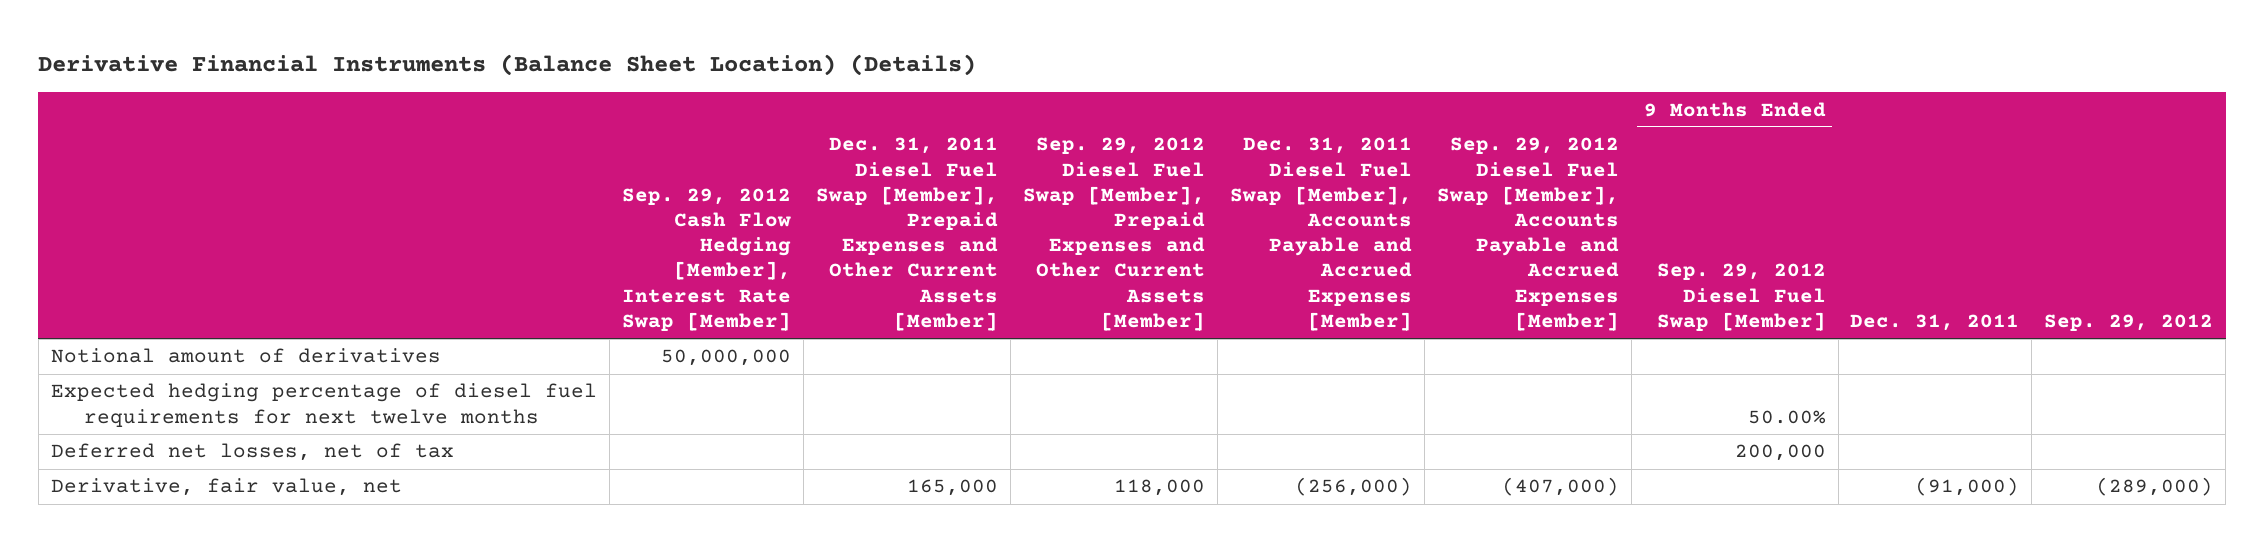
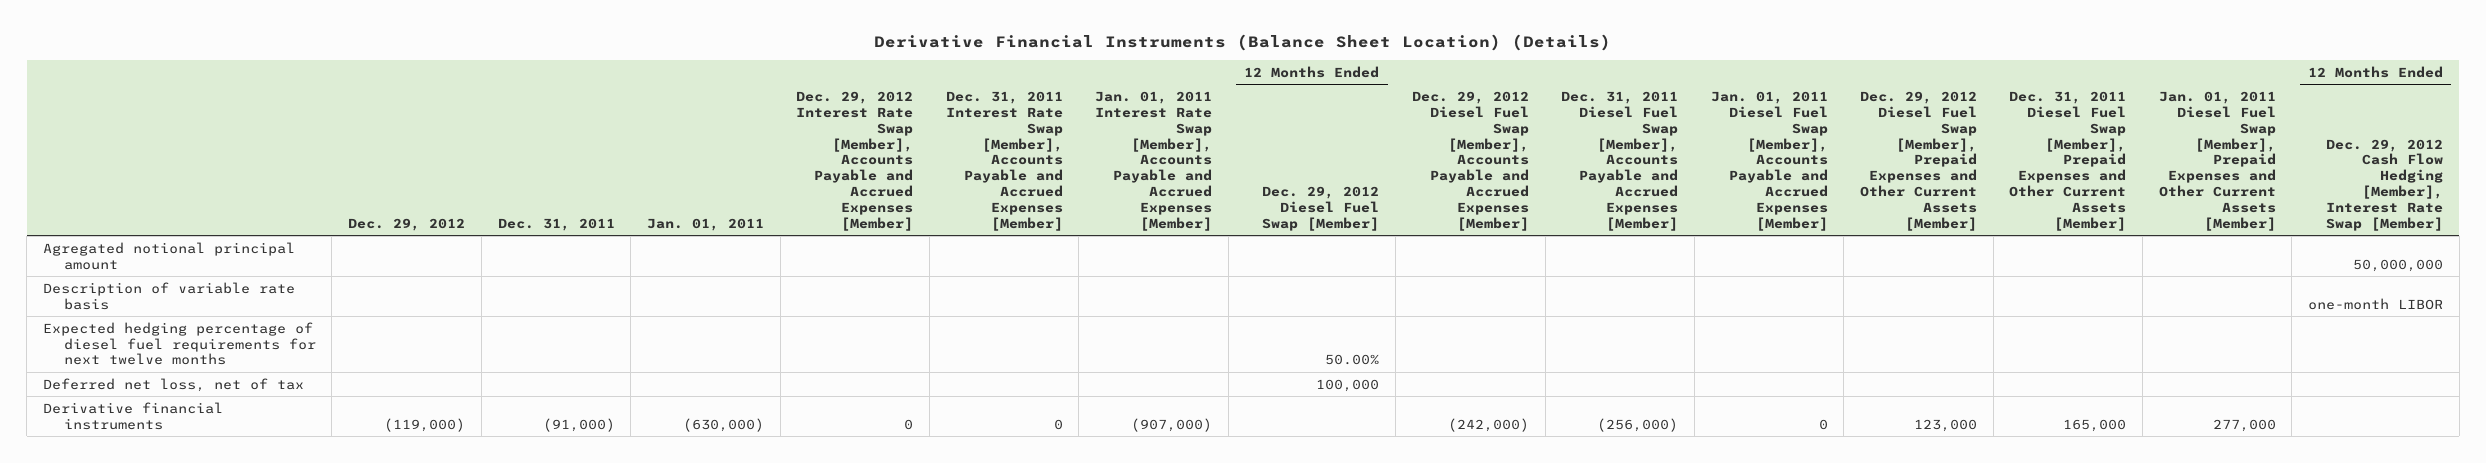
- | Sep. 29, 2012 Cash Flow Hedging [Member], Interest Rate Swap [Member] | Dec. 31, 2011 Diesel Fuel Swap [Member], Prepaid Expenses and Other Current Assets [Member] | Sep. 29, 2012 Diesel Fuel Swap [Member], Prepaid Expenses and Other Current Assets [Member] | Dec. 31, 2011 Diesel Fuel Swap [Member], Accounts Payable and Accrued Expenses [Member] | Sep. 29, 2012 Diesel Fuel Swap [Member], Accounts Payable and Accrued Expenses [Member] | 9 Months Ended Sep. 29, 2012 Diesel Fuel Swap [Member] | Dec. 31, 2011 | Sep. 29, 2012
+ | Dec. 29, 2012 | Dec. 31, 2011 | Jan. 01, 2011 | Dec. 29, 2012 Interest Rate Swap [Member], Accounts Payable and Accrued Expenses [Member] | Dec. 31, 2011 Interest Rate Swap [Member], Accounts Payable and Accrued Expenses [Member] | Jan. 01, 2011 Interest Rate Swap [Member], Accounts Payable and Accrued Expenses [Member] | 12 Months Ended Dec. 29, 2012 Diesel Fuel Swap [Member] | Dec. 29, 2012 Diesel Fuel Swap [Member], Accounts Payable and Accrued Expenses [Member] | Dec. 31, 2011 Diesel Fuel Swap [Member], Accounts Payable and Accrued Expenses [Member] | Jan. 01, 2011 Diesel Fuel Swap [Member], Accounts Payable and Accrued Expenses [Member] | Dec. 29, 2012 Diesel Fuel Swap [Member], Prepaid Expenses and Other Current Assets [Member] | Dec. 31, 2011 Diesel Fuel Swap [Member], Prepaid Expenses and Other Current Assets [Member] | Jan. 01, 2011 Diesel Fuel Swap [Member], Prepaid Expenses and Other Current Assets [Member] | 12 Months Ended Dec. 29, 2012 Cash Flow Hedging [Member], Interest Rate Swap [Member]
- Notional amount of derivatives | 50,000,000 | | | | | | |
+ Agregated notional principal amount | | | | | | | | | | | | | | 50,000,000
+ Description of variable rate basis | | | | | | | | | | | | | | one-month LIBOR
- Deferred net losses, net of tax | | | | | | 200,000 | |
- Derivative, fair value, net | | 165,000 | 118,000 | (256,000) | (407,000) | | (91,000) | (289,000)
+ Deferred net loss, net of tax | | | | | | | 100,000 | | | | | | |
+ Derivative financial instruments | (119,000) | (91,000) | (630,000) | 0 | 0 | (907,000) | | (242,000) | (256,000) | 0 | 123,000 | 165,000 | 277,000 |

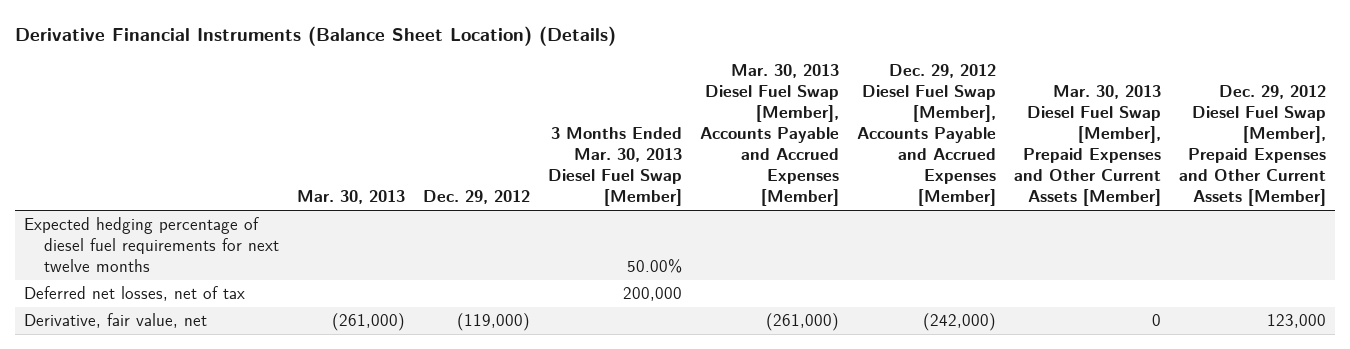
- | Dec. 29, 2012 | Dec. 31, 2011 | Jan. 01, 2011 | Dec. 29, 2012 Interest Rate Swap [Member], Accounts Payable and Accrued Expenses [Member] | Dec. 31, 2011 Interest Rate Swap [Member], Accounts Payable and Accrued Expenses [Member] | Jan. 01, 2011 Interest Rate Swap [Member], Accounts Payable and Accrued Expenses [Member] | 12 Months Ended Dec. 29, 2012 Diesel Fuel Swap [Member] | Dec. 29, 2012 Diesel Fuel Swap [Member], Accounts Payable and Accrued Expenses [Member] | Dec. 31, 2011 Diesel Fuel Swap [Member], Accounts Payable and Accrued Expenses [Member] | Jan. 01, 2011 Diesel Fuel Swap [Member], Accounts Payable and Accrued Expenses [Member] | Dec. 29, 2012 Diesel Fuel Swap [Member], Prepaid Expenses and Other Current Assets [Member] | Dec. 31, 2011 Diesel Fuel Swap [Member], Prepaid Expenses and Other Current Assets [Member] | Jan. 01, 2011 Diesel Fuel Swap [Member], Prepaid Expenses and Other Current Assets [Member] | 12 Months Ended Dec. 29, 2012 Cash Flow Hedging [Member], Interest Rate Swap [Member]
+ | Mar. 30, 2013 | Dec. 29, 2012 | 3 Months Ended Mar. 30, 2013 Diesel Fuel Swap [Member] | Mar. 30, 2013 Diesel Fuel Swap [Member], Accounts Payable and Accrued Expenses [Member] | Dec. 29, 2012 Diesel Fuel Swap [Member], Accounts Payable and Accrued Expenses [Member] | Mar. 30, 2013 Diesel Fuel Swap [Member], Prepaid Expenses and Other Current Assets [Member] | Dec. 29, 2012 Diesel Fuel Swap [Member], Prepaid Expenses and Other Current Assets [Member]
- Agregated notional principal amount | | | | | | | | | | | | | | 50,000,000
- Description of variable rate basis | | | | | | | | | | | | | | one-month LIBOR
- Deferred net loss, net of tax | | | | | | | 100,000 | | | | | | |
- Derivative financial instruments | (119,000) | (91,000) | (630,000) | 0 | 0 | (907,000) | | (242,000) | (256,000) | 0 | 123,000 | 165,000 | 277,000 |
+ Deferred net losses, net of tax | | | 200,000 | | | |
+ Derivative, fair value, net | (261,000) | (119,000) | | (261,000) | (242,000) | 0 | 123,000

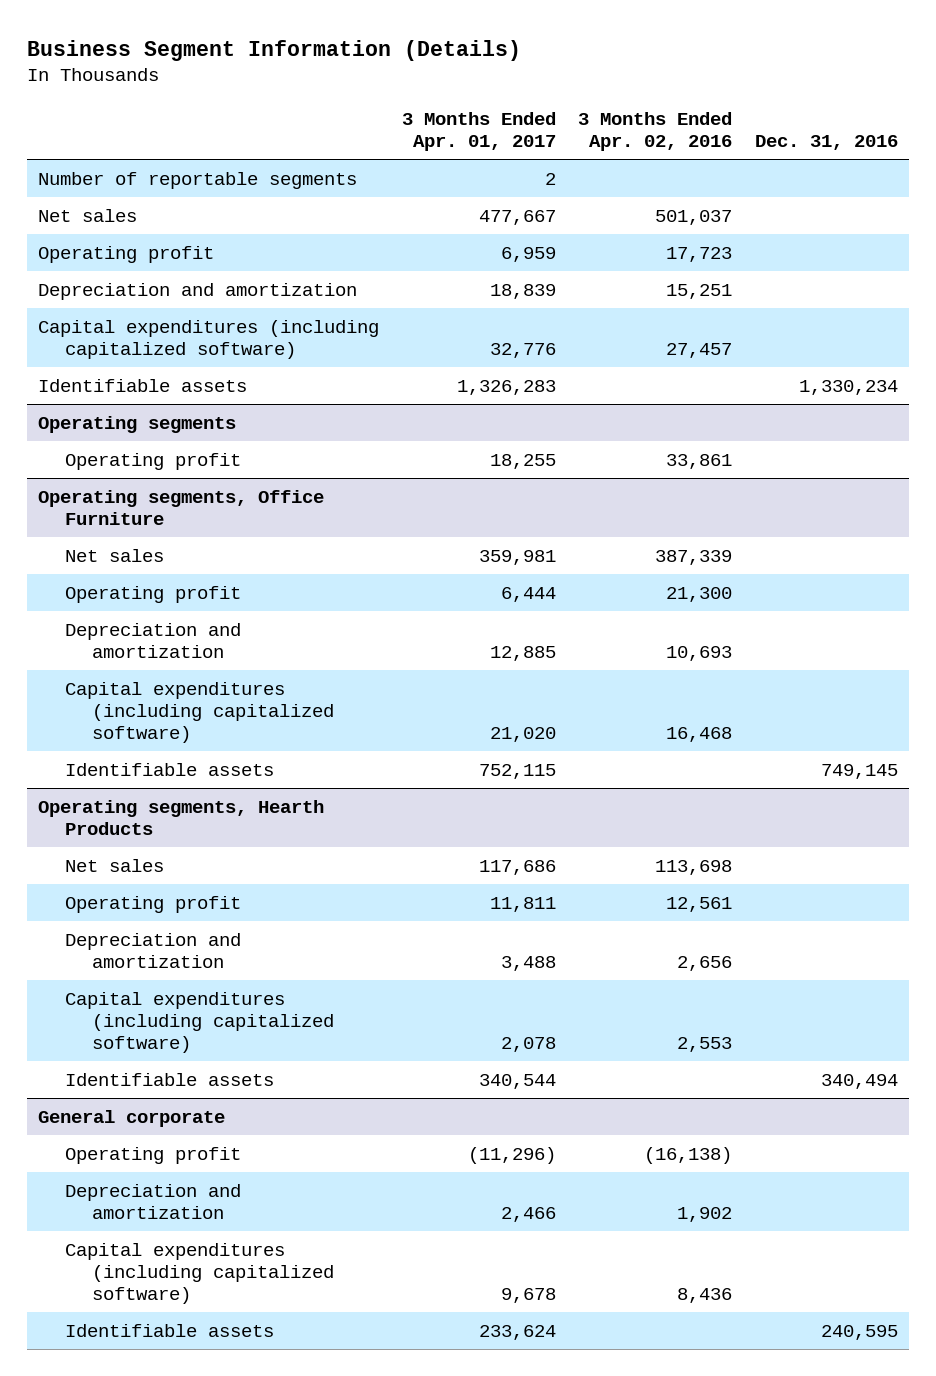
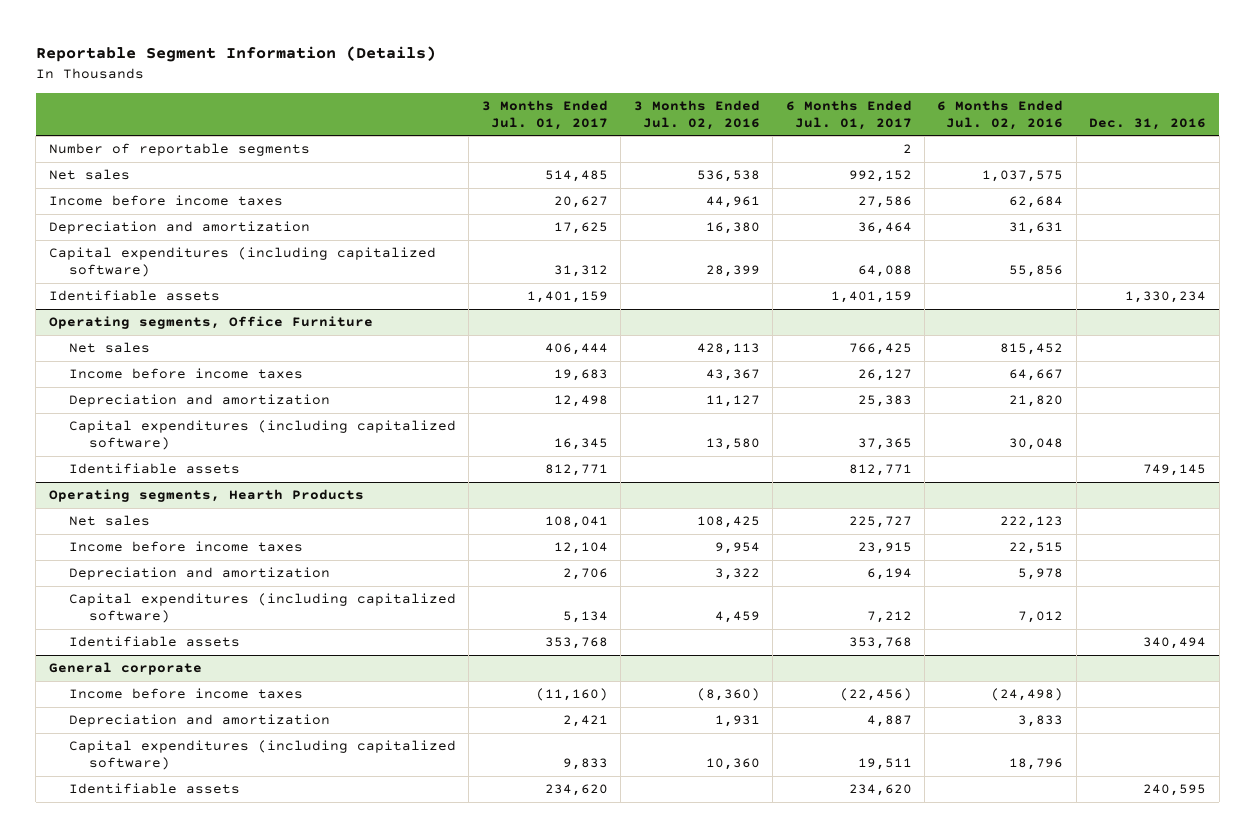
- Business Segment Information (Details)
+ Reportable Segment Information (Details)
- | 3 Months Ended Apr. 01, 2017 | 3 Months Ended Apr. 02, 2016 | Dec. 31, 2016
+ | 3 Months Ended Jul. 01, 2017 | 3 Months Ended Jul. 02, 2016 | 6 Months Ended Jul. 01, 2017 | 6 Months Ended Jul. 02, 2016 | Dec. 31, 2016
- Operating profit | 6,959 | 17,723 |
+ Income before income taxes | 20,627 | 44,961 | 27,586 | 62,684 |
- Operating segments
- Operating profit | 18,255 | 33,861 |
@ Operating segments, Office Furniture
- Operating profit | 6,444 | 21,300 |
+ Income before income taxes | 19,683 | 43,367 | 26,127 | 64,667 |
@ Operating segments, Hearth Products
- Operating profit | 11,811 | 12,561 |
+ Income before income taxes | 12,104 | 9,954 | 23,915 | 22,515 |
@ General corporate
- Operating profit | (11,296) | (16,138) |
+ Income before income taxes | (11,160) | (8,360) | (22,456) | (24,498) |

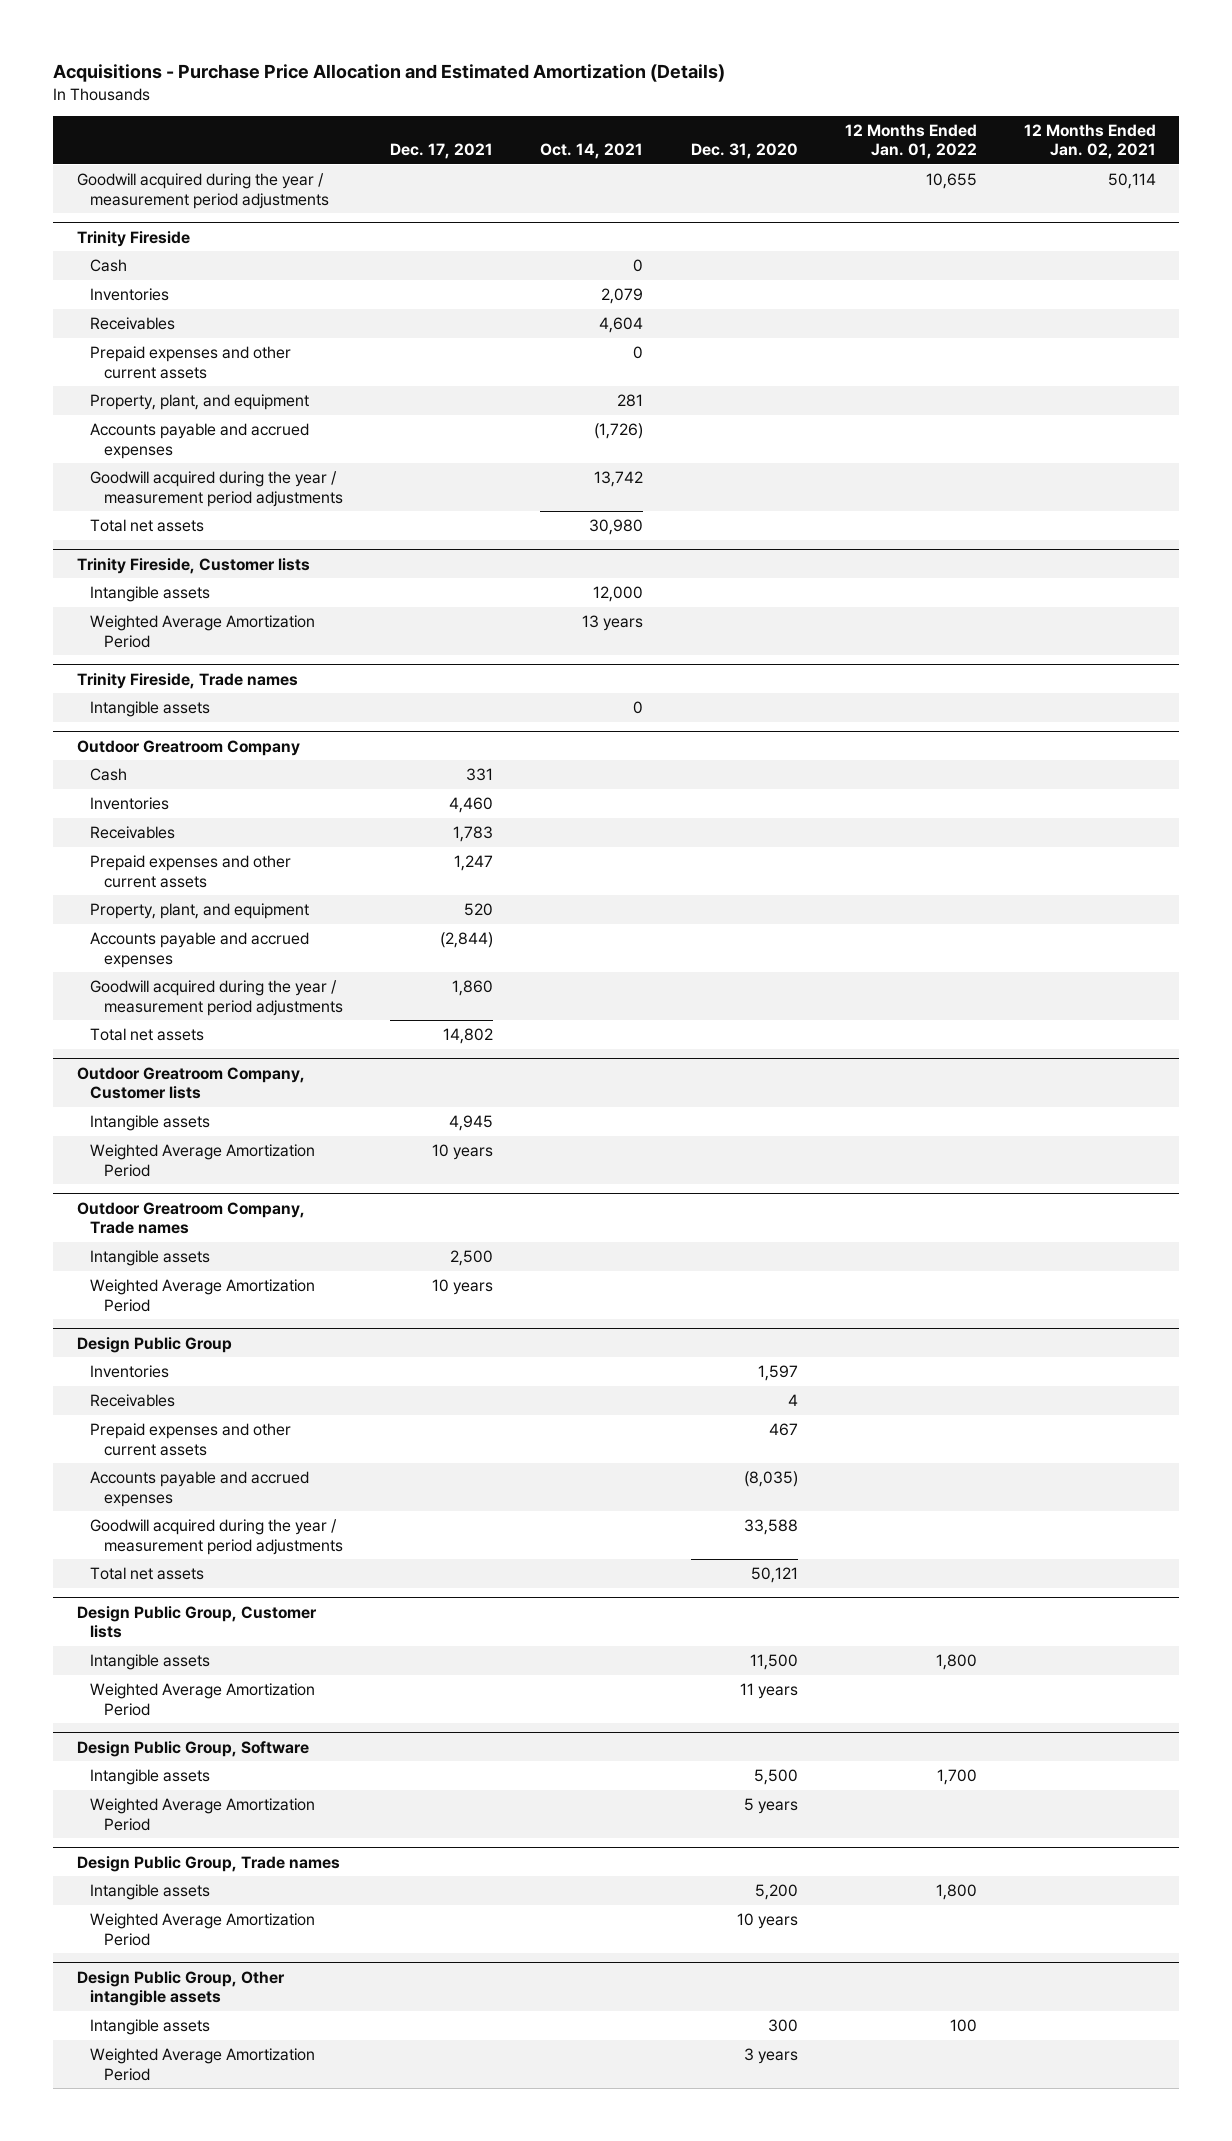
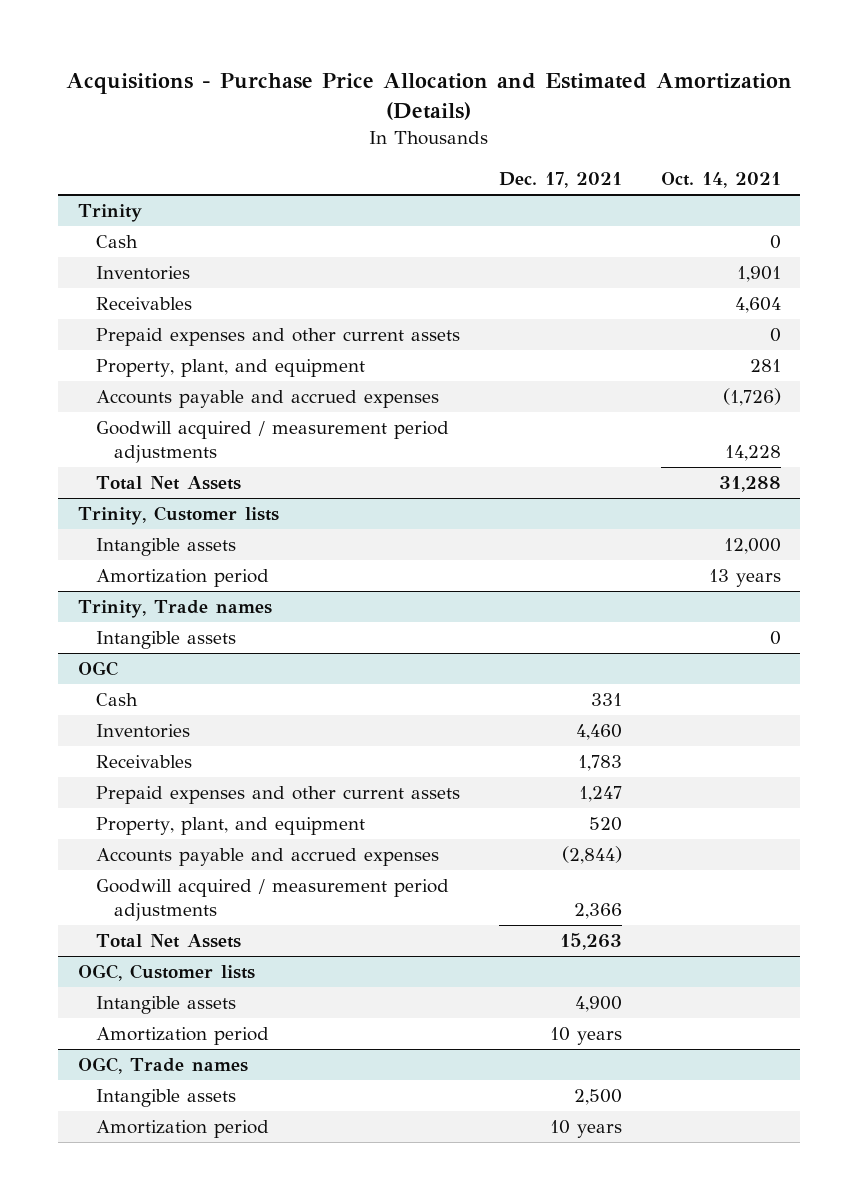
- | Dec. 17, 2021 | Oct. 14, 2021 | Dec. 31, 2020 | 12 Months Ended Jan. 01, 2022 | 12 Months Ended Jan. 02, 2021
+ | Dec. 17, 2021 | Oct. 14, 2021
- Goodwill acquired during the year / measurement period adjustments | | | | 10,655 | 50,114
- Trinity Fireside
+ Trinity
- Inventories | | 2,079 | | |
+ Inventories | | 1,901
- Goodwill acquired during the year / measurement period adjustments | | 13,742 | | |
- Total net assets | | 30,980 | | |
- Trinity Fireside, Customer lists
+ Goodwill acquired / measurement period adjustments | | 14,228
+ Total Net Assets | | 31,288
+ Trinity, Customer lists
- Weighted Average Amortization Period | | 13 years | | |
- Trinity Fireside, Trade names
+ Amortization period | | 13 years
+ Trinity, Trade names
- Outdoor Greatroom Company
+ OGC
- Goodwill acquired during the year / measurement period adjustments | 1,860 | | | |
- Total net assets | 14,802 | | | |
- Outdoor Greatroom Company, Customer lists
- Intangible assets | 4,945 | | | |
- Weighted Average Amortization Period | 10 years | | | |
- Outdoor Greatroom Company, Trade names
+ Goodwill acquired / measurement period adjustments | 2,366 |
+ Total Net Assets | 15,263 |
+ OGC, Customer lists
+ Intangible assets | 4,900 |
+ Amortization period | 10 years |
+ OGC, Trade names
- Weighted Average Amortization Period | 10 years | | | |
- Design Public Group
- Inventories | | | 1,597 | |
- Receivables | | | 4 | |
- Prepaid expenses and other current assets | | | 467 | |
- Accounts payable and accrued expenses | | | (8,035) | |
- Goodwill acquired during the year / measurement period adjustments | | | 33,588 | |
- Total net assets | | | 50,121 | |
- Design Public Group, Customer lists
- Intangible assets | | | 11,500 | 1,800 |
- Weighted Average Amortization Period | | | 11 years | |
- Design Public Group, Software
- Intangible assets | | | 5,500 | 1,700 |
- Weighted Average Amortization Period | | | 5 years | |
- Design Public Group, Trade names
- Intangible assets | | | 5,200 | 1,800 |
- Weighted Average Amortization Period | | | 10 years | |
- Design Public Group, Other intangible assets
- Intangible assets | | | 300 | 100 |
- Weighted Average Amortization Period | | | 3 years | |
+ Amortization period | 10 years |

